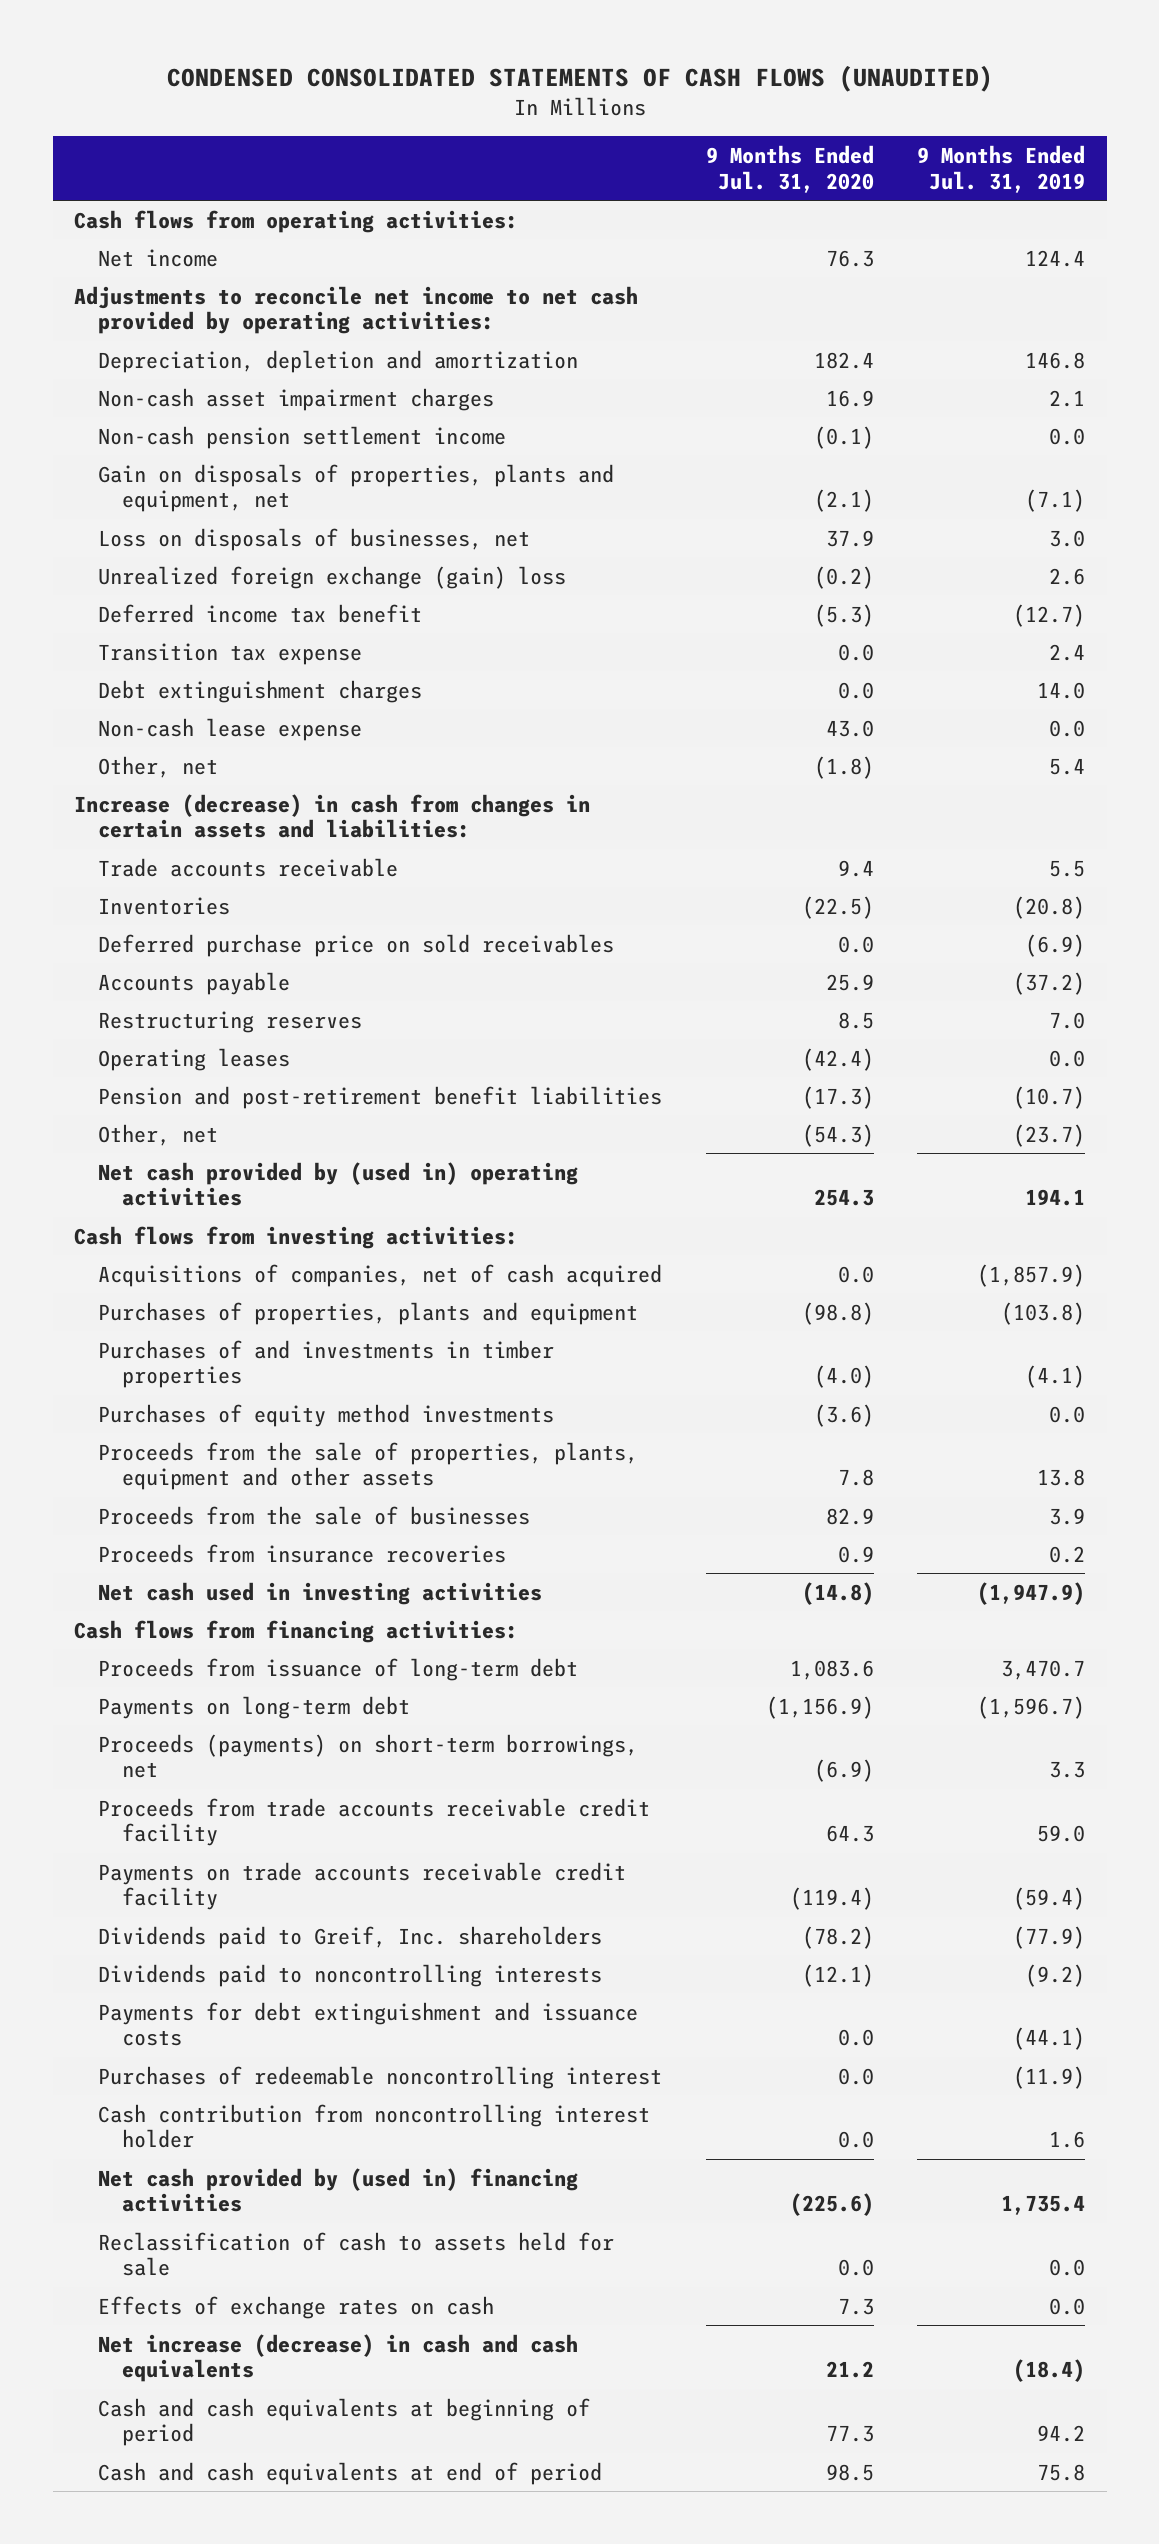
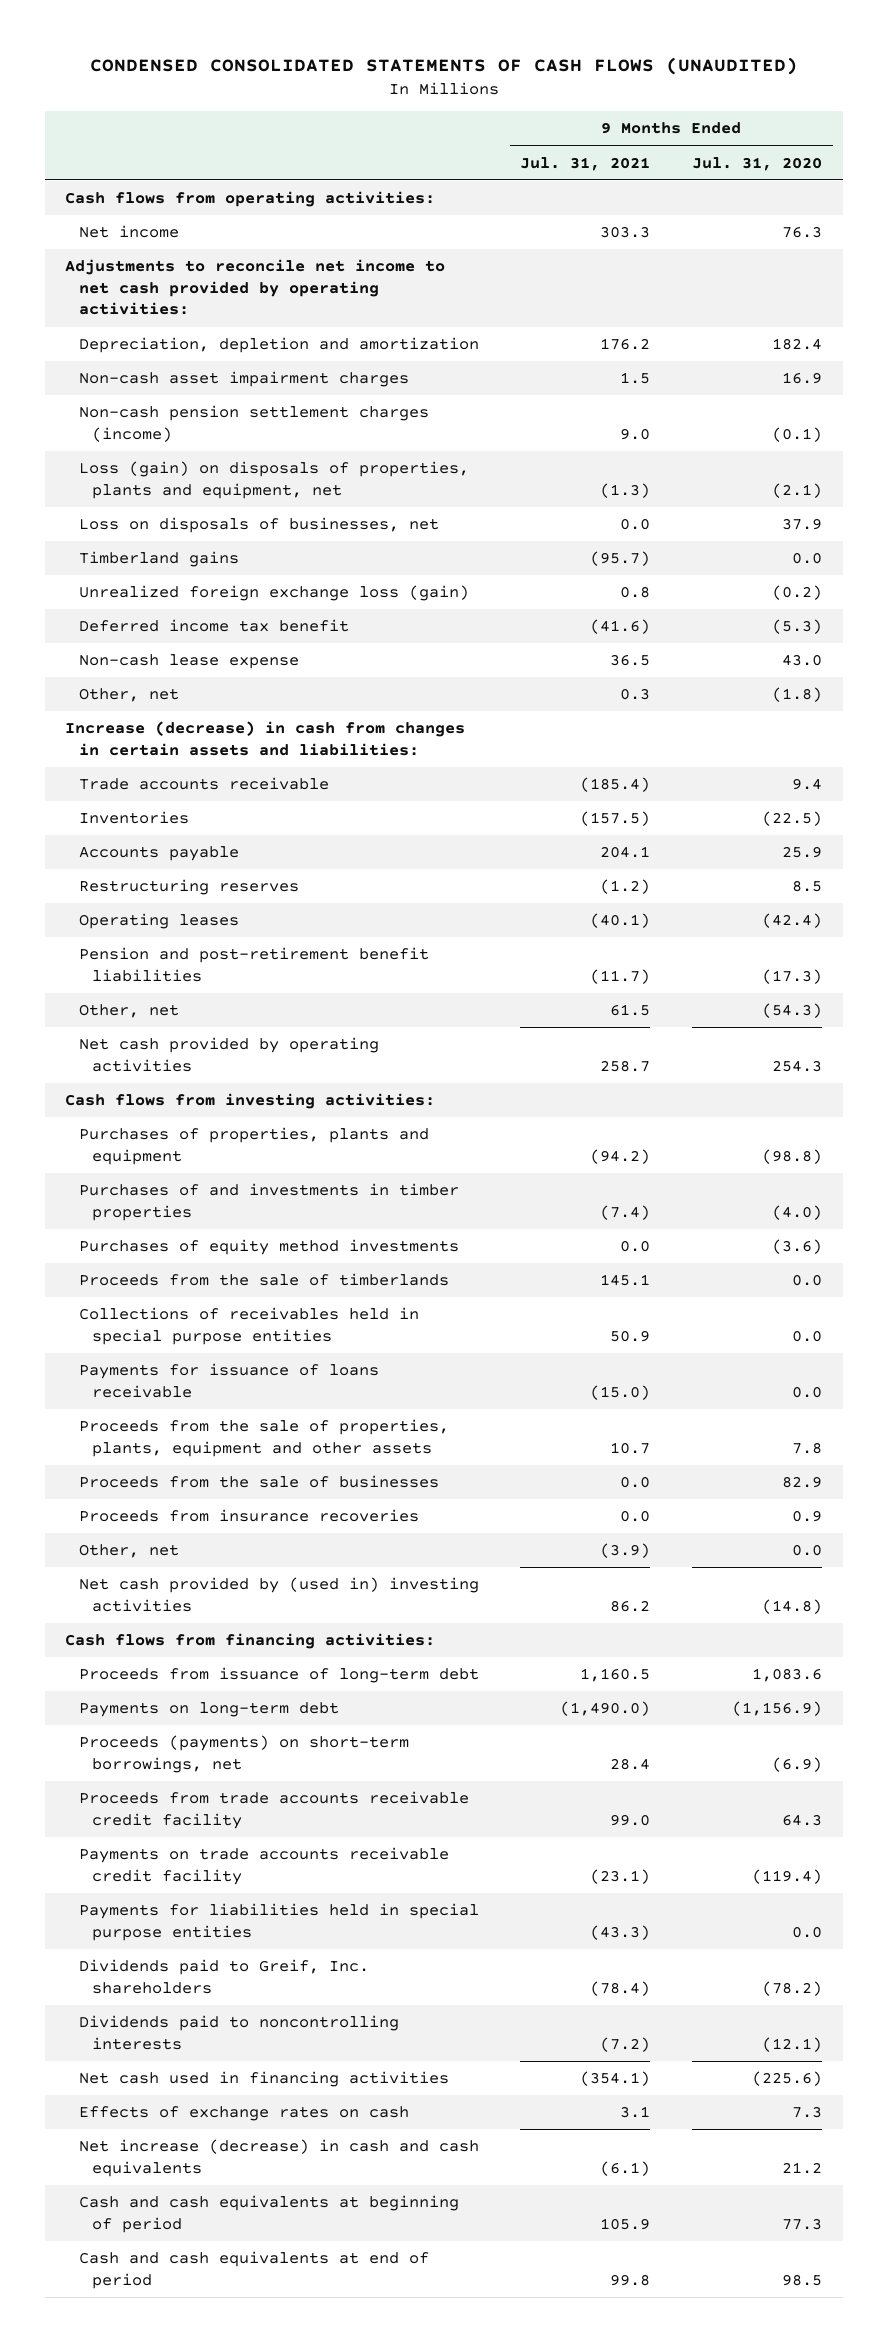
- | 9 Months Ended Jul. 31, 2020 | 9 Months Ended Jul. 31, 2019
+ | 9 Months Ended Jul. 31, 2021 | 9 Months Ended Jul. 31, 2020
- Non-cash pension settlement income | (0.1) | 0.0
- Gain on disposals of properties, plants and equipment, net | (2.1) | (7.1)
+ Non-cash pension settlement charges (income) | 9.0 | (0.1)
+ Loss (gain) on disposals of properties, plants and equipment, net | (1.3) | (2.1)
- Unrealized foreign exchange (gain) loss | (0.2) | 2.6
+ Timberland gains | (95.7) | 0.0
+ Unrealized foreign exchange loss (gain) | 0.8 | (0.2)
- Transition tax expense | 0.0 | 2.4
- Debt extinguishment charges | 0.0 | 14.0
- Deferred purchase price on sold receivables | 0.0 | (6.9)
- Net cash provided by (used in) operating activities | 254.3 | 194.1
+ Net cash provided by operating activities | 258.7 | 254.3
- Acquisitions of companies, net of cash acquired | 0.0 | (1,857.9)
+ Proceeds from the sale of timberlands | 145.1 | 0.0
+ Collections of receivables held in special purpose entities | 50.9 | 0.0
+ Payments for issuance of loans receivable | (15.0) | 0.0
- Net cash used in investing activities | (14.8) | (1,947.9)
+ Other, net | (3.9) | 0.0
+ Net cash provided by (used in) investing activities | 86.2 | (14.8)
+ Payments for liabilities held in special purpose entities | (43.3) | 0.0
- Payments for debt extinguishment and issuance costs | 0.0 | (44.1)
- Purchases of redeemable noncontrolling interest | 0.0 | (11.9)
- Cash contribution from noncontrolling interest holder | 0.0 | 1.6
- Net cash provided by (used in) financing activities | (225.6) | 1,735.4
- Reclassification of cash to assets held for sale | 0.0 | 0.0
+ Net cash used in financing activities | (354.1) | (225.6)

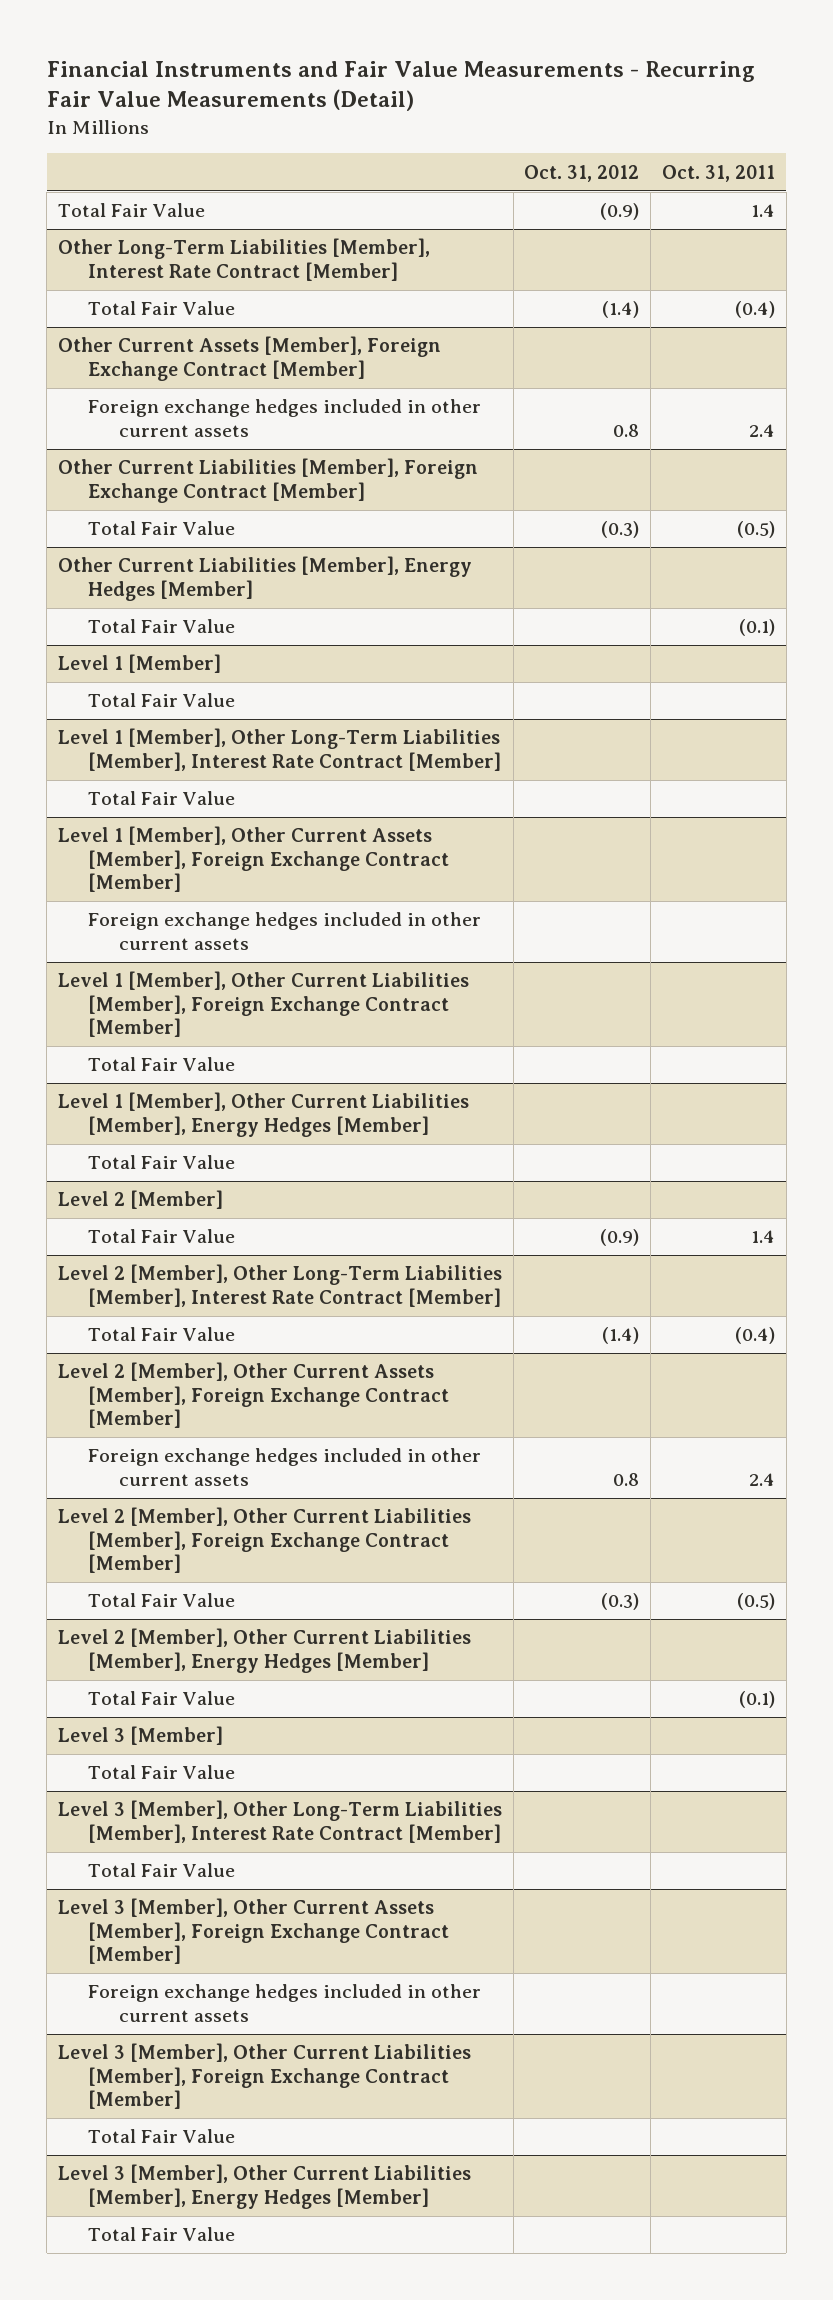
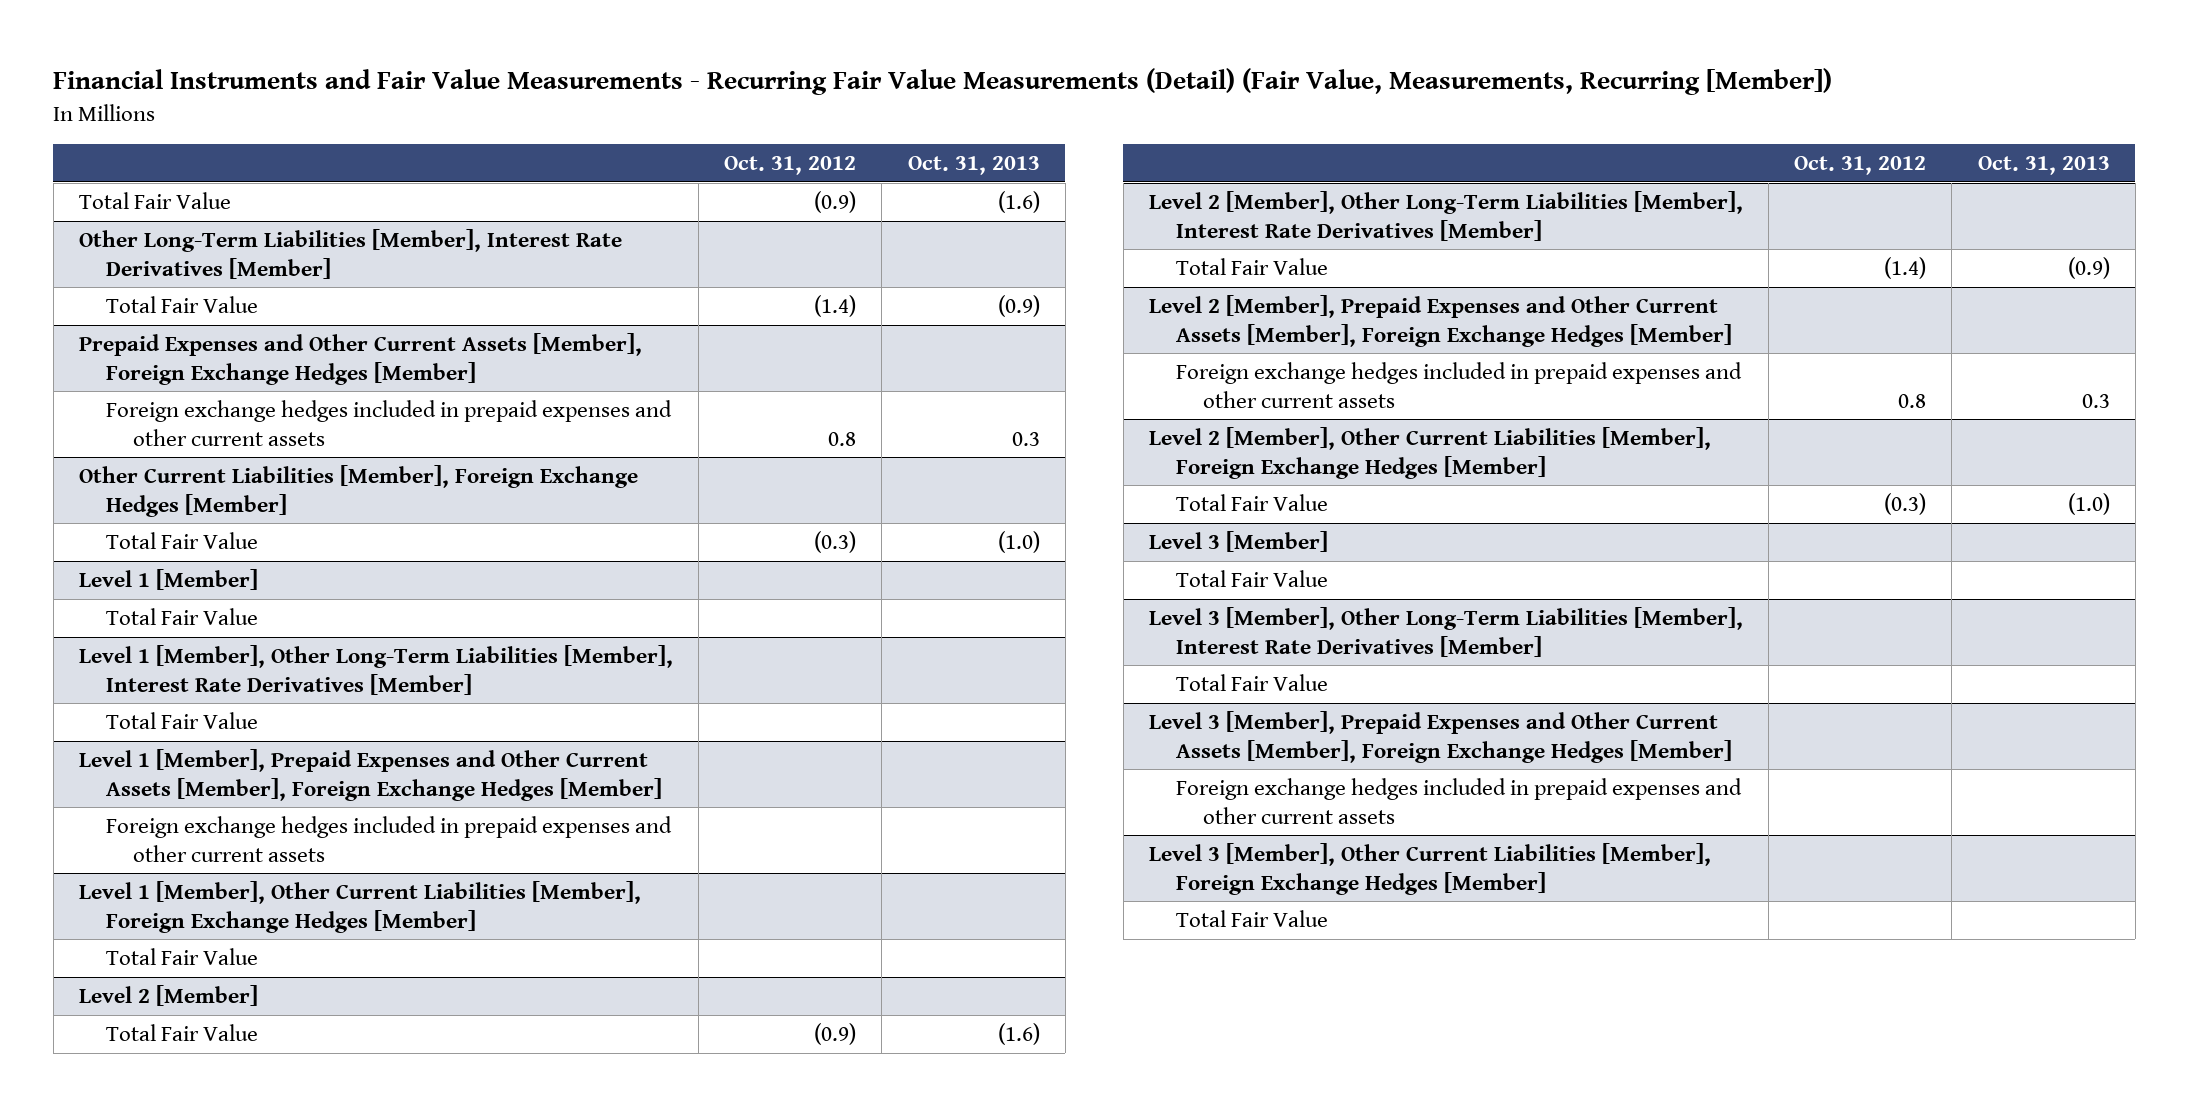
- Financial Instruments and Fair Value Measurements - Recurring Fair Value Measurements (Detail)
+ Financial Instruments and Fair Value Measurements - Recurring Fair Value Measurements (Detail) (Fair Value, Measurements, Recurring [Member])
- | Oct. 31, 2012 | Oct. 31, 2011
+ | Oct. 31, 2012 | Oct. 31, 2013
- Other Long-Term Liabilities [Member], Interest Rate Contract [Member]
+ Other Long-Term Liabilities [Member], Interest Rate Derivatives [Member]
- Other Current Assets [Member], Foreign Exchange Contract [Member]
- Foreign exchange hedges included in other current assets | 0.8 | 2.4
- Other Current Liabilities [Member], Foreign Exchange Contract [Member]
+ Prepaid Expenses and Other Current Assets [Member], Foreign Exchange Hedges [Member]
+ Foreign exchange hedges included in prepaid expenses and other current assets | 0.8 | 0.3
+ Other Current Liabilities [Member], Foreign Exchange Hedges [Member]
- Other Current Liabilities [Member], Energy Hedges [Member]
- Total Fair Value | | (0.1)
- Level 1 [Member], Other Long-Term Liabilities [Member], Interest Rate Contract [Member]
- Total Fair Value
- Level 1 [Member], Other Current Assets [Member], Foreign Exchange Contract [Member]
- Foreign exchange hedges included in other current assets
- Level 1 [Member], Other Current Liabilities [Member], Foreign Exchange Contract [Member]
+ Level 1 [Member], Other Long-Term Liabilities [Member], Interest Rate Derivatives [Member]
- Level 1 [Member], Other Current Liabilities [Member], Energy Hedges [Member]
+ Level 1 [Member], Prepaid Expenses and Other Current Assets [Member], Foreign Exchange Hedges [Member]
+ Foreign exchange hedges included in prepaid expenses and other current assets
+ Level 1 [Member], Other Current Liabilities [Member], Foreign Exchange Hedges [Member]
- Level 2 [Member], Other Long-Term Liabilities [Member], Interest Rate Contract [Member]
+ Level 2 [Member], Other Long-Term Liabilities [Member], Interest Rate Derivatives [Member]
- Level 2 [Member], Other Current Assets [Member], Foreign Exchange Contract [Member]
- Foreign exchange hedges included in other current assets | 0.8 | 2.4
- Level 2 [Member], Other Current Liabilities [Member], Foreign Exchange Contract [Member]
+ Level 2 [Member], Prepaid Expenses and Other Current Assets [Member], Foreign Exchange Hedges [Member]
+ Foreign exchange hedges included in prepaid expenses and other current assets | 0.8 | 0.3
+ Level 2 [Member], Other Current Liabilities [Member], Foreign Exchange Hedges [Member]
- Level 2 [Member], Other Current Liabilities [Member], Energy Hedges [Member]
- Total Fair Value | | (0.1)
- Level 3 [Member], Other Long-Term Liabilities [Member], Interest Rate Contract [Member]
- Total Fair Value
- Level 3 [Member], Other Current Assets [Member], Foreign Exchange Contract [Member]
- Foreign exchange hedges included in other current assets
- Level 3 [Member], Other Current Liabilities [Member], Foreign Exchange Contract [Member]
+ Level 3 [Member], Other Long-Term Liabilities [Member], Interest Rate Derivatives [Member]
- Level 3 [Member], Other Current Liabilities [Member], Energy Hedges [Member]
+ Level 3 [Member], Prepaid Expenses and Other Current Assets [Member], Foreign Exchange Hedges [Member]
+ Foreign exchange hedges included in prepaid expenses and other current assets
+ Level 3 [Member], Other Current Liabilities [Member], Foreign Exchange Hedges [Member]

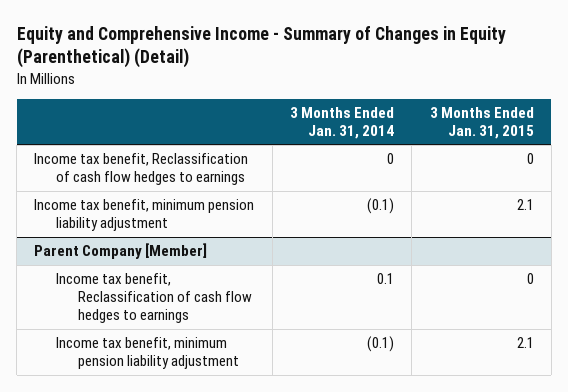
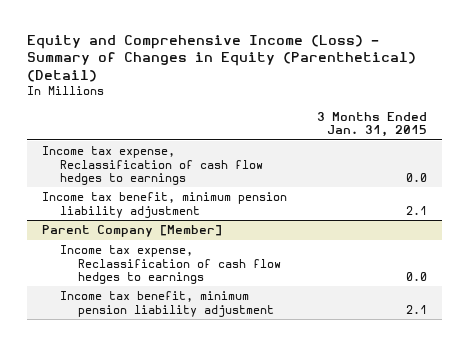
- Equity and Comprehensive Income - Summary of Changes in Equity (Parenthetical) (Detail)
+ Equity and Comprehensive Income (Loss) - Summary of Changes in Equity (Parenthetical) (Detail)
- | 3 Months Ended Jan. 31, 2014 | 3 Months Ended Jan. 31, 2015
+ | 3 Months Ended Jan. 31, 2015
- Income tax benefit, Reclassification of cash flow hedges to earnings | 0 | 0
+ Income tax expense, Reclassification of cash flow hedges to earnings | 0.0
@ Parent Company [Member]
- Income tax benefit, Reclassification of cash flow hedges to earnings | 0.1 | 0
+ Income tax expense, Reclassification of cash flow hedges to earnings | 0.0

